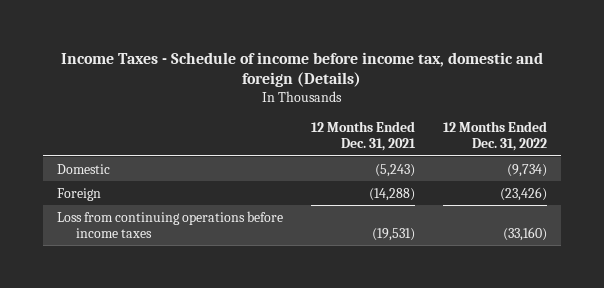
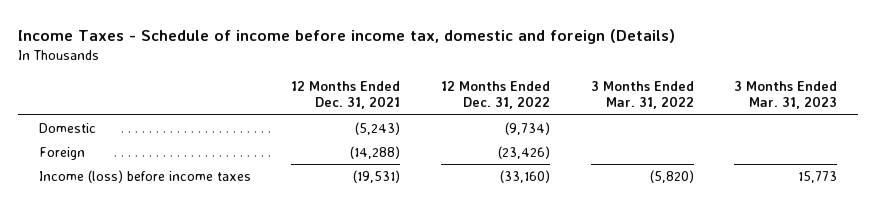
- | 12 Months Ended Dec. 31, 2021 | 12 Months Ended Dec. 31, 2022
+ | 12 Months Ended Dec. 31, 2021 | 12 Months Ended Dec. 31, 2022 | 3 Months Ended Mar. 31, 2022 | 3 Months Ended Mar. 31, 2023
- Loss from continuing operations before income taxes | (19,531) | (33,160)
+ Income (loss) before income taxes | (19,531) | (33,160) | (5,820) | 15,773

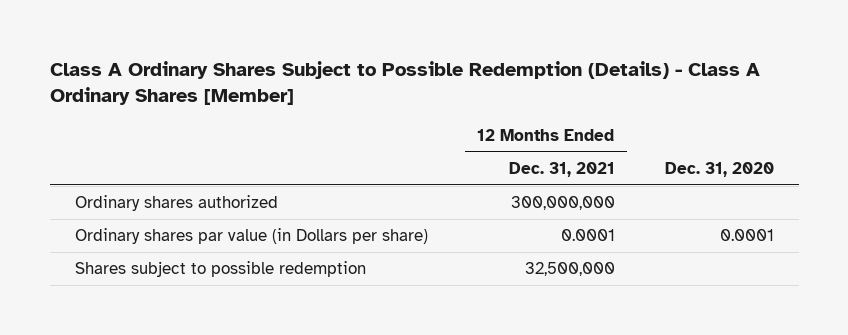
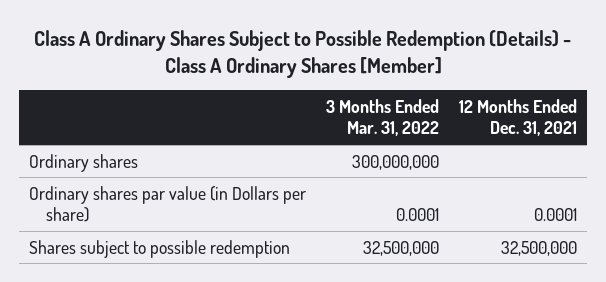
- | 12 Months Ended Dec. 31, 2021 | Dec. 31, 2020
+ | 3 Months Ended Mar. 31, 2022 | 12 Months Ended Dec. 31, 2021
- Ordinary shares authorized | 300,000,000 |
+ Ordinary shares | 300,000,000 |

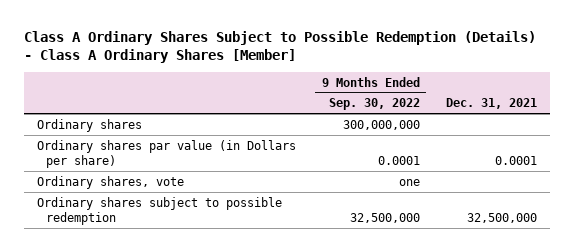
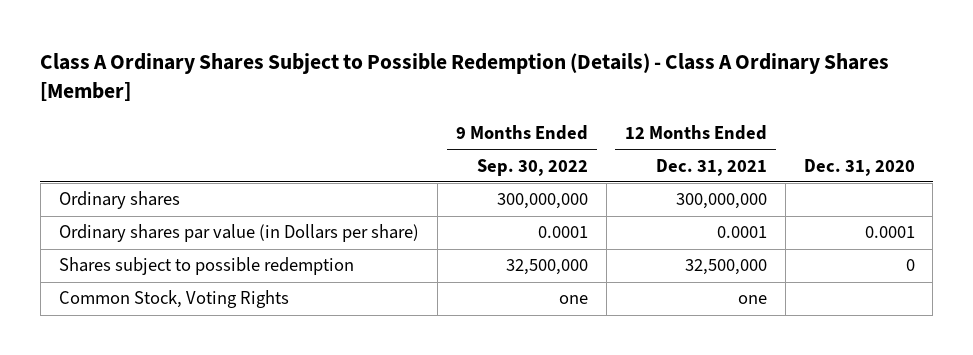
- | 9 Months Ended Sep. 30, 2022 | Dec. 31, 2021
+ | 9 Months Ended Sep. 30, 2022 | 12 Months Ended Dec. 31, 2021 | Dec. 31, 2020
- Ordinary shares, vote | one |
- Ordinary shares subject to possible redemption | 32,500,000 | 32,500,000
+ Shares subject to possible redemption | 32,500,000 | 32,500,000 | 0
+ Common Stock, Voting Rights | one | one |

